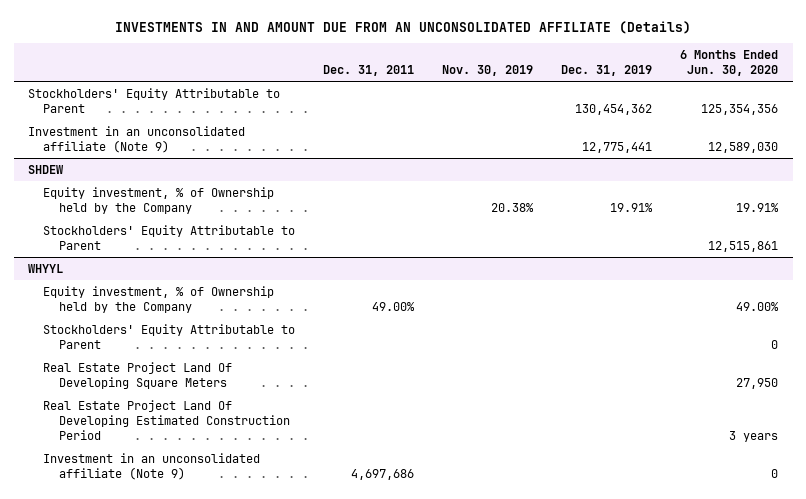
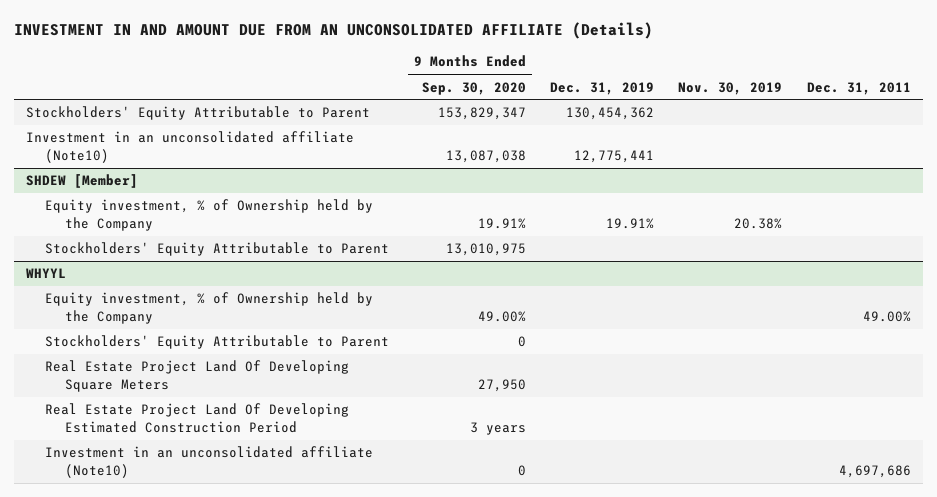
- INVESTMENTS IN AND AMOUNT DUE FROM AN UNCONSOLIDATED AFFILIATE (Details)
+ INVESTMENT IN AND AMOUNT DUE FROM AN UNCONSOLIDATED AFFILIATE (Details)
- | Dec. 31, 2011 | Nov. 30, 2019 | Dec. 31, 2019 | 6 Months Ended Jun. 30, 2020
+ | 9 Months Ended Sep. 30, 2020 | Dec. 31, 2019 | Nov. 30, 2019 | Dec. 31, 2011
- Investment in an unconsolidated affiliate (Note 9) | | | 12,775,441 | 12,589,030
- SHDEW
+ Investment in an unconsolidated affiliate (Note10) | 13,087,038 | 12,775,441 | |
+ SHDEW [Member]
@ WHYYL
- Investment in an unconsolidated affiliate (Note 9) | 4,697,686 | | | 0
+ Investment in an unconsolidated affiliate (Note10) | 0 | | | 4,697,686

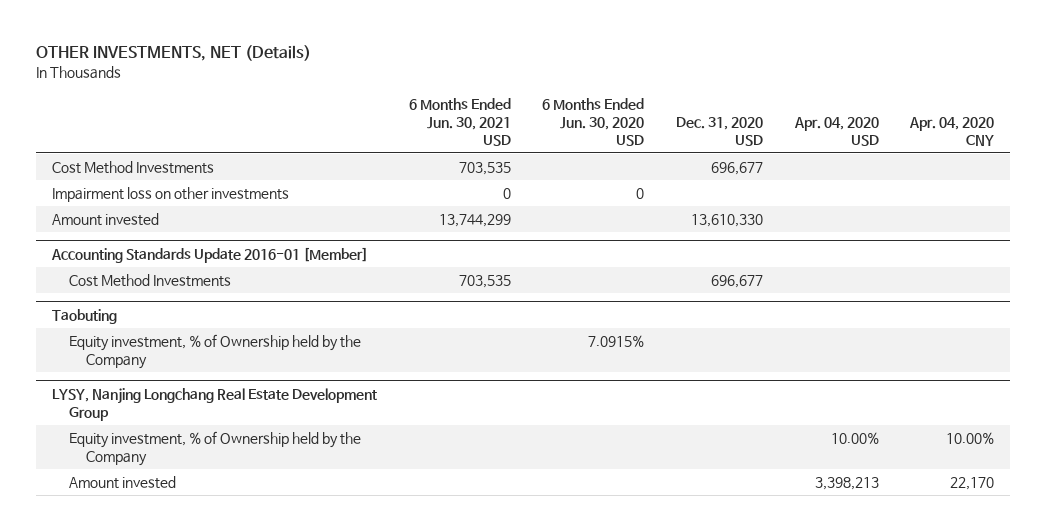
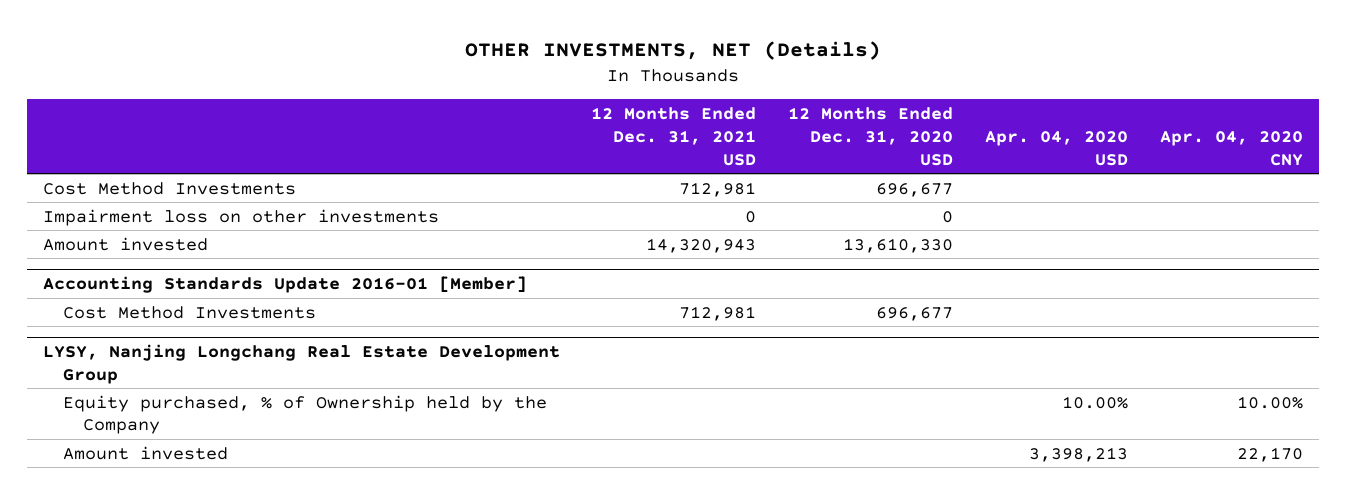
- | 6 Months Ended Jun. 30, 2021 USD | 6 Months Ended Jun. 30, 2020 USD | Dec. 31, 2020 USD | Apr. 04, 2020 USD | Apr. 04, 2020 CNY
+ | 12 Months Ended Dec. 31, 2021 USD | 12 Months Ended Dec. 31, 2020 USD | Apr. 04, 2020 USD | Apr. 04, 2020 CNY
- Taobuting
- Equity investment, % of Ownership held by the Company | | 7.0915% | | |
@ LYSY, Nanjing Longchang Real Estate Development Group
- Equity investment, % of Ownership held by the Company | | | | 10.00% | 10.00%
+ Equity purchased, % of Ownership held by the Company | | | 10.00% | 10.00%

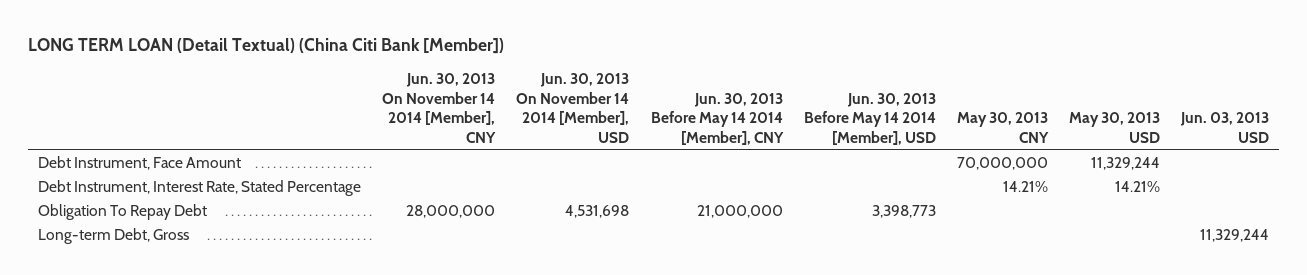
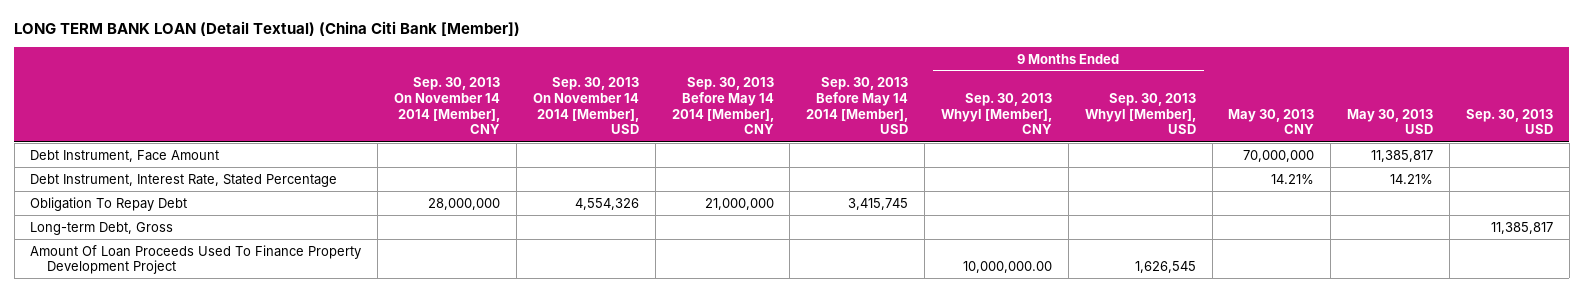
- LONG TERM LOAN (Detail Textual) (China Citi Bank [Member])
+ LONG TERM BANK LOAN (Detail Textual) (China Citi Bank [Member])
- | Jun. 30, 2013 On November 14 2014 [Member], CNY | Jun. 30, 2013 On November 14 2014 [Member], USD | Jun. 30, 2013 Before May 14 2014 [Member], CNY | Jun. 30, 2013 Before May 14 2014 [Member], USD | May 30, 2013 CNY | May 30, 2013 USD | Jun. 03, 2013 USD
+ | Sep. 30, 2013 On November 14 2014 [Member], CNY | Sep. 30, 2013 On November 14 2014 [Member], USD | Sep. 30, 2013 Before May 14 2014 [Member], CNY | Sep. 30, 2013 Before May 14 2014 [Member], USD | 9 Months Ended Sep. 30, 2013 Whyyl [Member], CNY | 9 Months Ended Sep. 30, 2013 Whyyl [Member], USD | May 30, 2013 CNY | May 30, 2013 USD | Sep. 30, 2013 USD
- Debt Instrument, Face Amount | | | | | 70,000,000 | 11,329,244 |
+ Debt Instrument, Face Amount | | | | | | | 70,000,000 | 11,385,817 |
+ Amount Of Loan Proceeds Used To Finance Property Development Project | | | | | 10,000,000.00 | 1,626,545 | | |

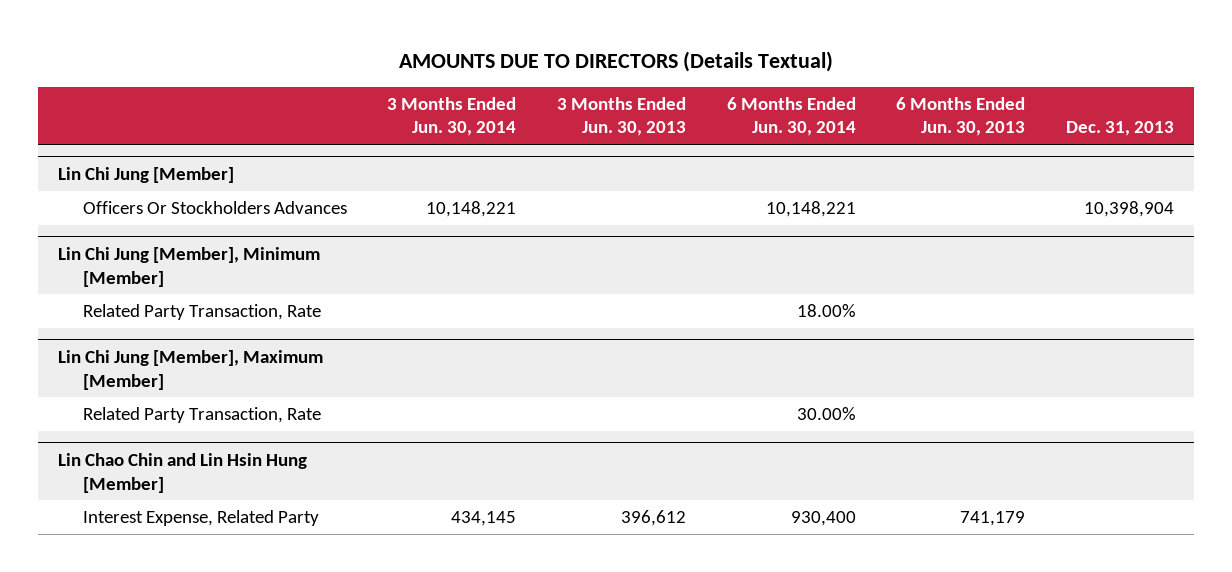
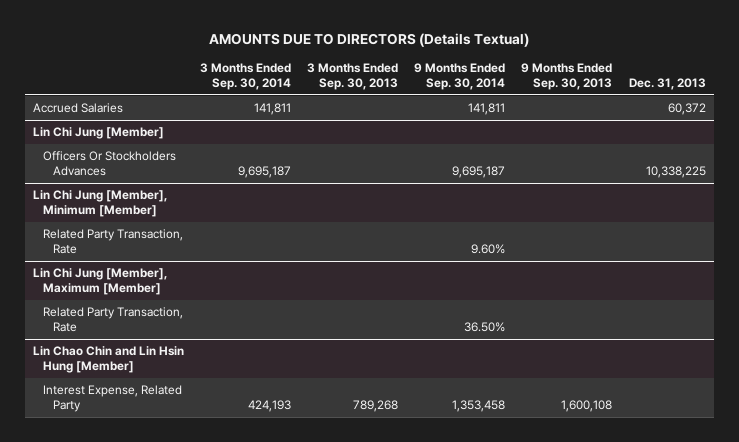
- | 3 Months Ended Jun. 30, 2014 | 3 Months Ended Jun. 30, 2013 | 6 Months Ended Jun. 30, 2014 | 6 Months Ended Jun. 30, 2013 | Dec. 31, 2013
+ | 3 Months Ended Sep. 30, 2014 | 3 Months Ended Sep. 30, 2013 | 9 Months Ended Sep. 30, 2014 | 9 Months Ended Sep. 30, 2013 | Dec. 31, 2013
+ Accrued Salaries | 141,811 | | 141,811 | | 60,372
@ Lin Chi Jung [Member]
- Officers Or Stockholders Advances | 10,148,221 | | 10,148,221 | | 10,398,904
+ Officers Or Stockholders Advances | 9,695,187 | | 9,695,187 | | 10,338,225

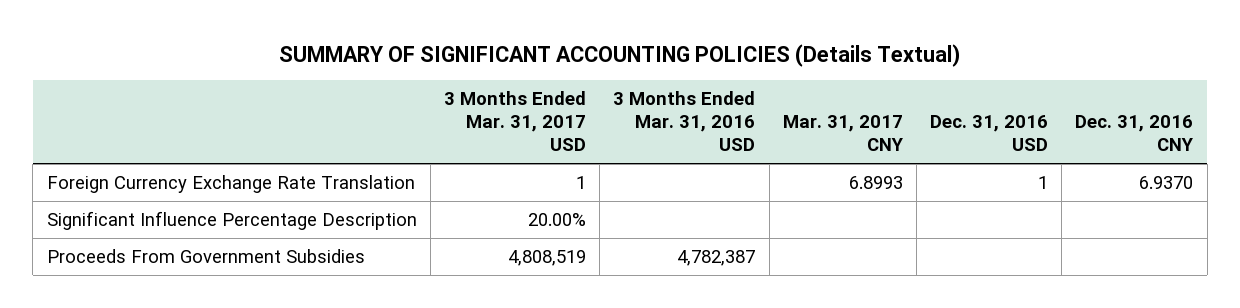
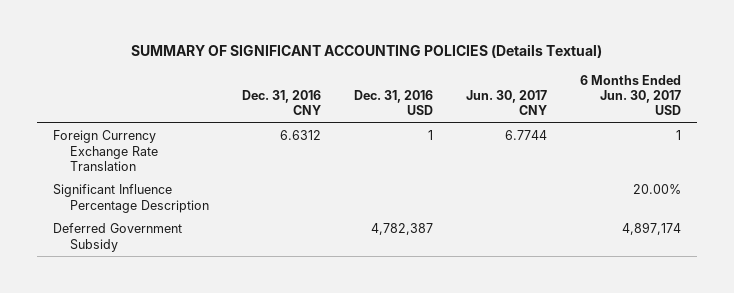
- | 3 Months Ended Mar. 31, 2017 USD | 3 Months Ended Mar. 31, 2016 USD | Mar. 31, 2017 CNY | Dec. 31, 2016 USD | Dec. 31, 2016 CNY
+ | Dec. 31, 2016 CNY | Dec. 31, 2016 USD | Jun. 30, 2017 CNY | 6 Months Ended Jun. 30, 2017 USD
- Foreign Currency Exchange Rate Translation | 1 | | 6.8993 | 1 | 6.9370
+ Foreign Currency Exchange Rate Translation | 6.6312 | 1 | 6.7744 | 1
- Proceeds From Government Subsidies | 4,808,519 | 4,782,387 | | |
+ Deferred Government Subsidy | | 4,782,387 | | 4,897,174

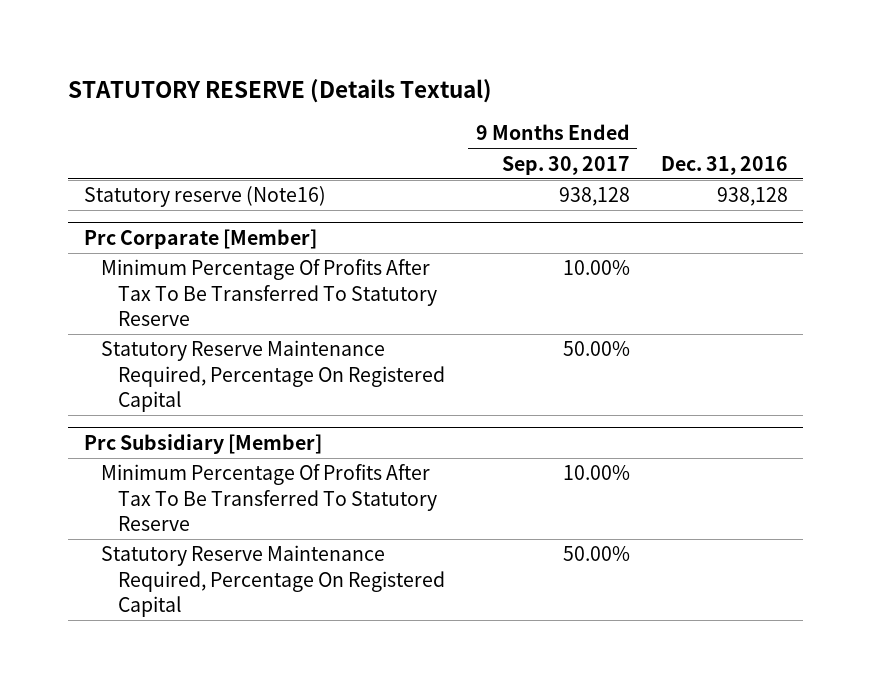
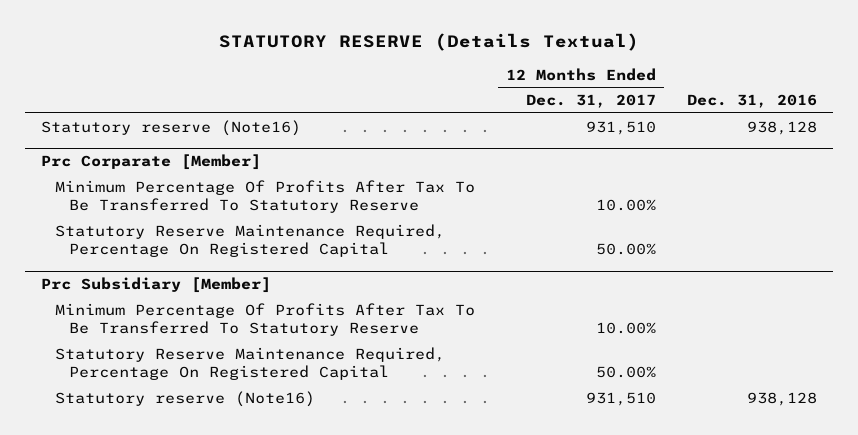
- | 9 Months Ended Sep. 30, 2017 | Dec. 31, 2016
+ | 12 Months Ended Dec. 31, 2017 | Dec. 31, 2016
@ Prc Subsidiary [Member]
+ Statutory reserve (Note16) | 931,510 | 938,128

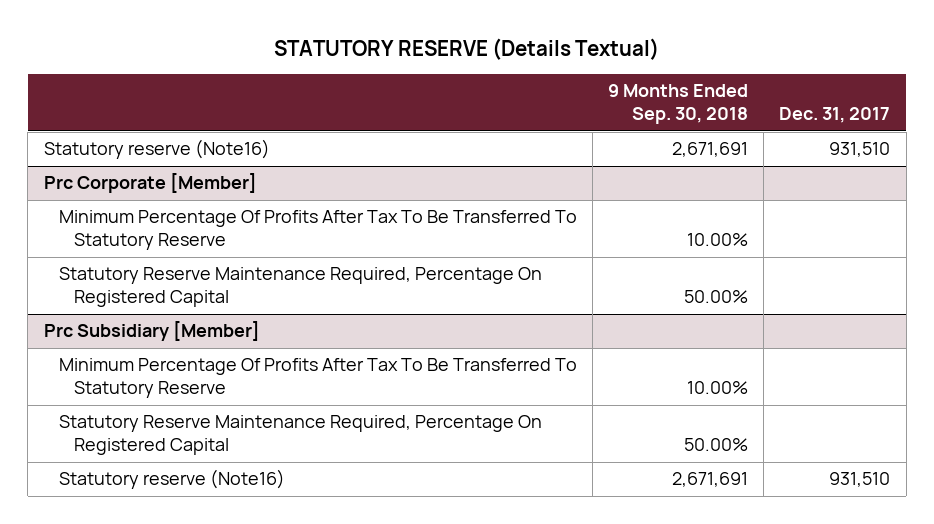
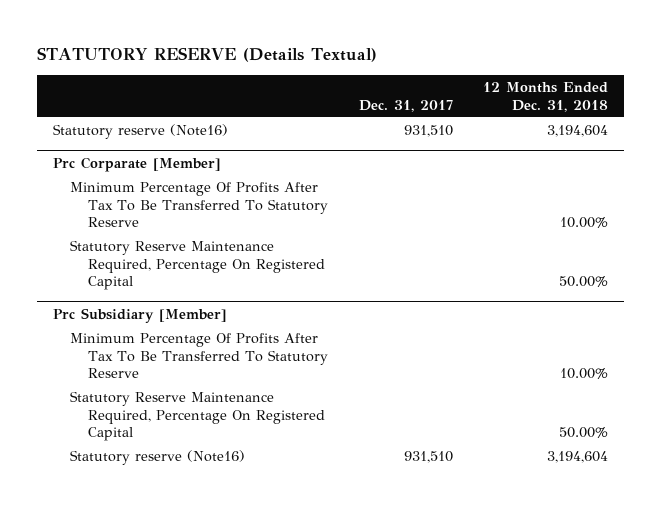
- | 9 Months Ended Sep. 30, 2018 | Dec. 31, 2017
+ | Dec. 31, 2017 | 12 Months Ended Dec. 31, 2018
- Prc Corporate [Member]
+ Prc Corparate [Member]

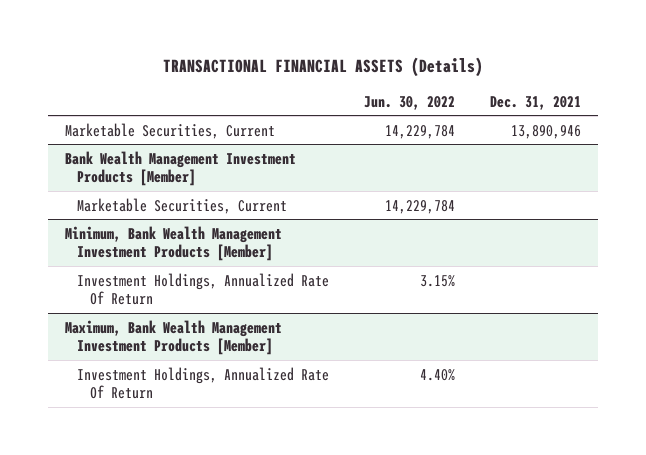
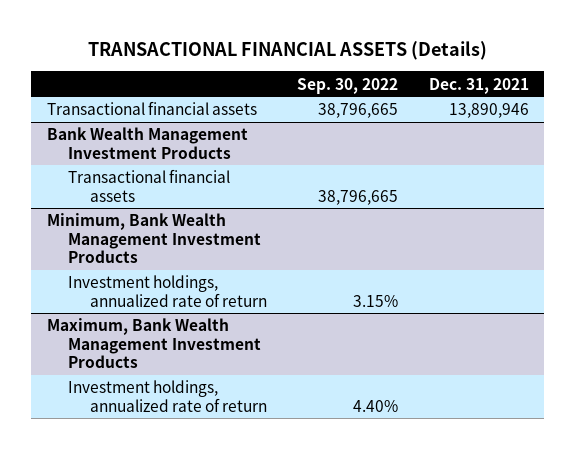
- | Jun. 30, 2022 | Dec. 31, 2021
+ | Sep. 30, 2022 | Dec. 31, 2021
- Marketable Securities, Current | 14,229,784 | 13,890,946
- Bank Wealth Management Investment Products [Member]
- Marketable Securities, Current | 14,229,784 |
- Minimum, Bank Wealth Management Investment Products [Member]
- Investment Holdings, Annualized Rate Of Return | 3.15% |
- Maximum, Bank Wealth Management Investment Products [Member]
- Investment Holdings, Annualized Rate Of Return | 4.40% |
+ Transactional financial assets | 38,796,665 | 13,890,946
+ Bank Wealth Management Investment Products
+ Transactional financial assets | 38,796,665 |
+ Minimum, Bank Wealth Management Investment Products
+ Investment holdings, annualized rate of return | 3.15% |
+ Maximum, Bank Wealth Management Investment Products
+ Investment holdings, annualized rate of return | 4.40% |

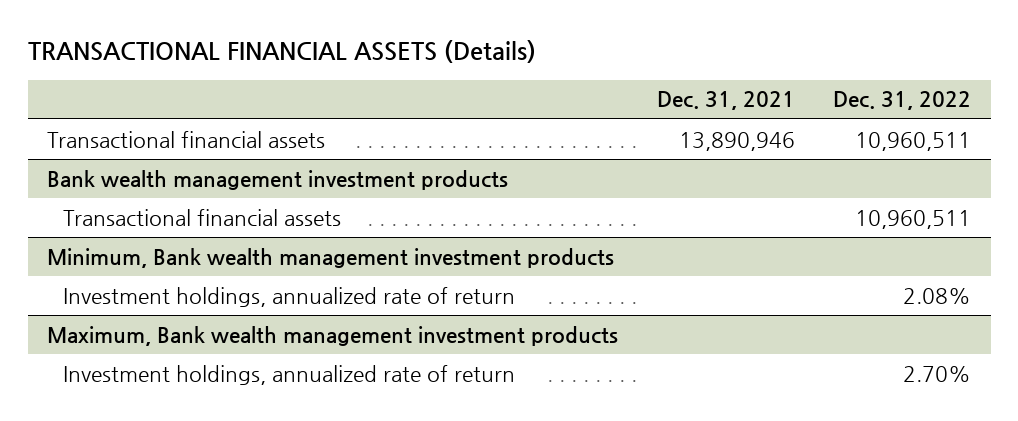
- | Sep. 30, 2022 | Dec. 31, 2021
+ | Dec. 31, 2021 | Dec. 31, 2022
- Bank Wealth Management Investment Products
+ Bank wealth management investment products
- Minimum, Bank Wealth Management Investment Products
+ Minimum, Bank wealth management investment products
- Maximum, Bank Wealth Management Investment Products
+ Maximum, Bank wealth management investment products

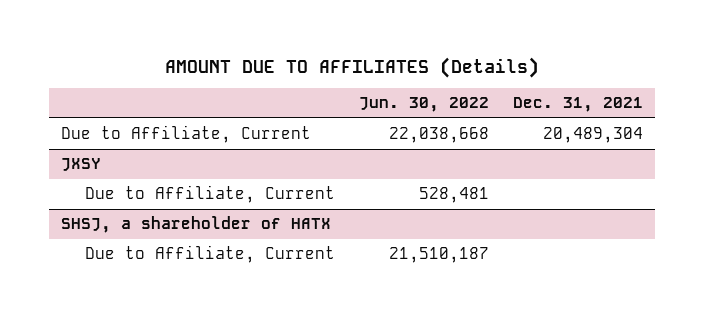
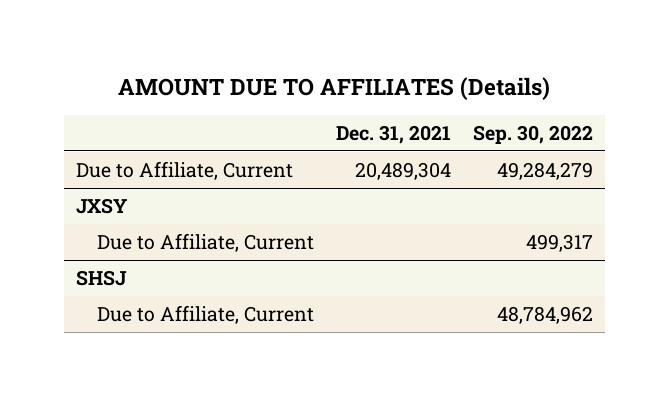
- | Jun. 30, 2022 | Dec. 31, 2021
+ | Dec. 31, 2021 | Sep. 30, 2022
- SHSJ, a shareholder of HATX
+ SHSJ

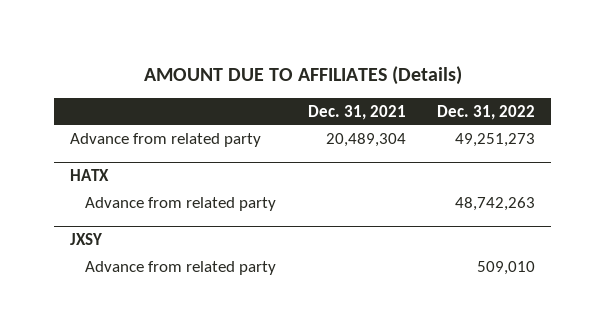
- | Dec. 31, 2021 | Sep. 30, 2022
+ | Dec. 31, 2021 | Dec. 31, 2022
- Due to Affiliate, Current | 20,489,304 | 49,284,279
+ Advance from related party | 20,489,304 | 49,251,273
+ HATX
+ Advance from related party | | 48,742,263
@ JXSY
- Due to Affiliate, Current | | 499,317
- SHSJ
- Due to Affiliate, Current | | 48,784,962
@ JXSY
+ Advance from related party | | 509,010

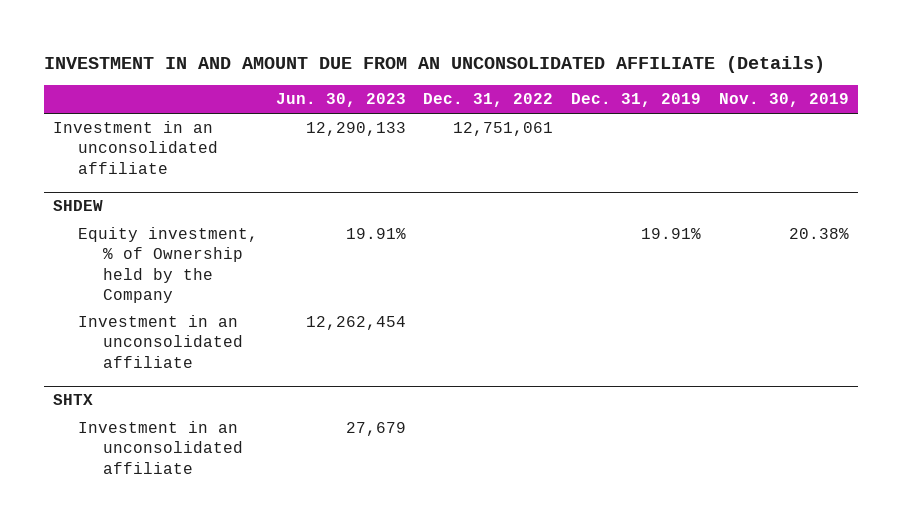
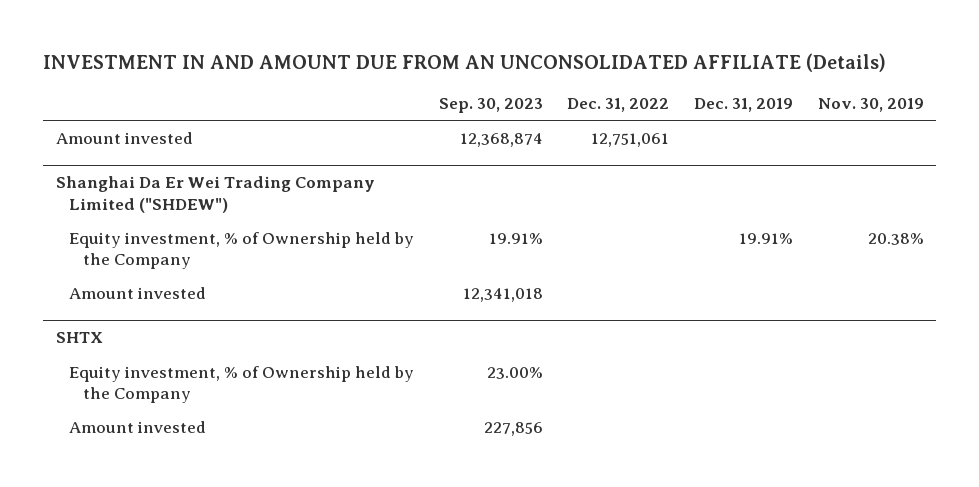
- | Jun. 30, 2023 | Dec. 31, 2022 | Dec. 31, 2019 | Nov. 30, 2019
+ | Sep. 30, 2023 | Dec. 31, 2022 | Dec. 31, 2019 | Nov. 30, 2019
- Investment in an unconsolidated affiliate | 12,290,133 | 12,751,061 | |
- SHDEW
+ Amount invested | 12,368,874 | 12,751,061 | |
+ Shanghai Da Er Wei Trading Company Limited ("SHDEW")
- Investment in an unconsolidated affiliate | 12,262,454 | | |
+ Amount invested | 12,341,018 | | |
@ SHTX
- Investment in an unconsolidated affiliate | 27,679 | | |
+ Equity investment, % of Ownership held by the Company | 23.00% | | |
+ Amount invested | 227,856 | | |

